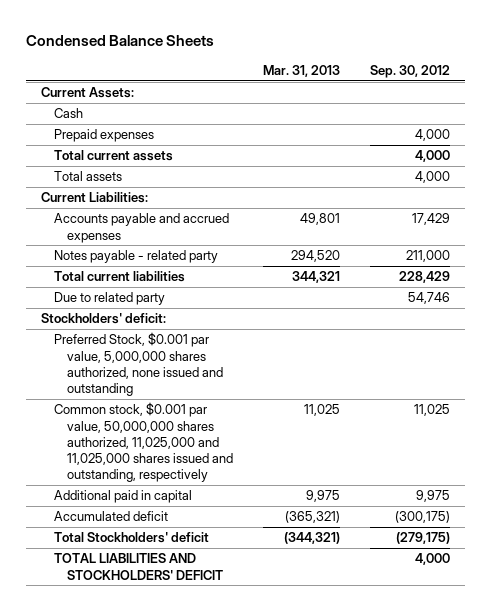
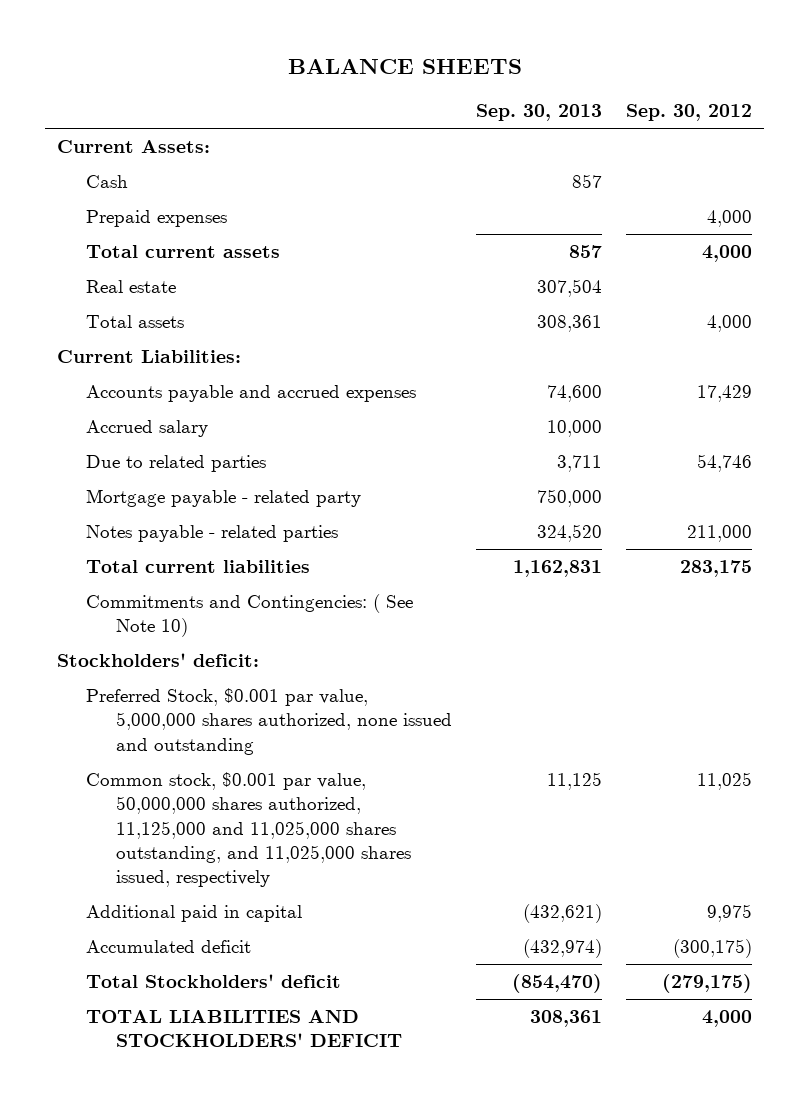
- Condensed Balance Sheets
+ BALANCE SHEETS
- | Mar. 31, 2013 | Sep. 30, 2012
+ | Sep. 30, 2013 | Sep. 30, 2012
+ Real estate | 307,504 |
- Notes payable - related party | 294,520 | 211,000
- Total current liabilities | 344,321 | 228,429
- Due to related party | | 54,746
+ Accrued salary | 10,000 |
+ Due to related parties | 3,711 | 54,746
+ Mortgage payable - related party | 750,000 |
+ Notes payable - related parties | 324,520 | 211,000
+ Total current liabilities | 1,162,831 | 283,175
+ Commitments and Contingencies: ( See Note 10)
- Common stock, $0.001 par value, 50,000,000 shares authorized, 11,025,000 and 11,025,000 shares issued and outstanding, respectively | 11,025 | 11,025
+ Common stock, $0.001 par value, 50,000,000 shares authorized, 11,125,000 and 11,025,000 shares outstanding, and 11,025,000 shares issued, respectively | 11,125 | 11,025

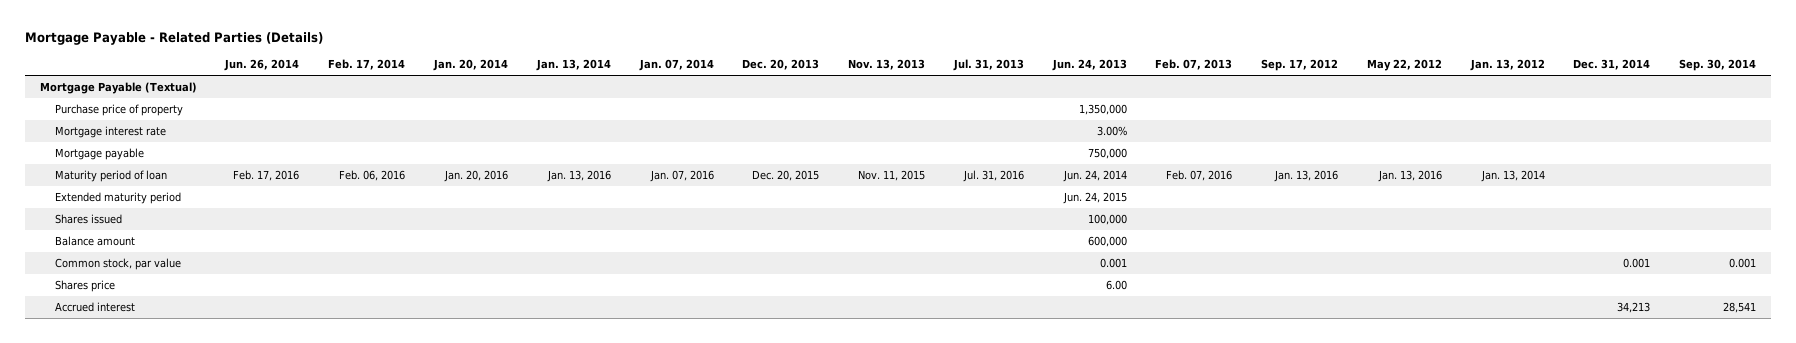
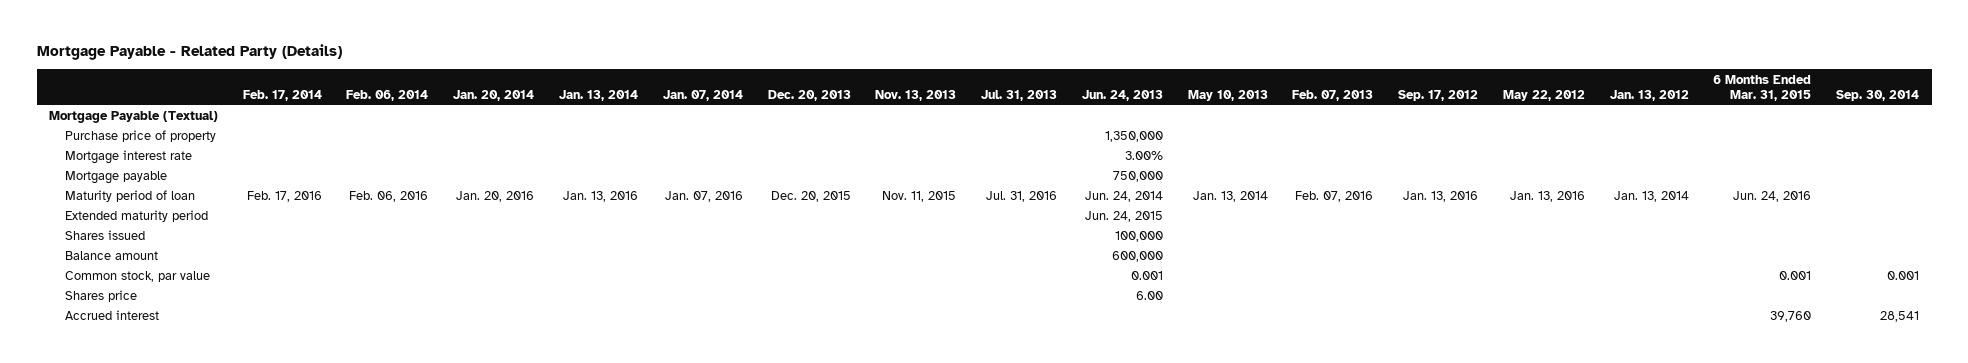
- Mortgage Payable - Related Parties (Details)
+ Mortgage Payable - Related Party (Details)
- | Jun. 26, 2014 | Feb. 17, 2014 | Jan. 20, 2014 | Jan. 13, 2014 | Jan. 07, 2014 | Dec. 20, 2013 | Nov. 13, 2013 | Jul. 31, 2013 | Jun. 24, 2013 | Feb. 07, 2013 | Sep. 17, 2012 | May 22, 2012 | Jan. 13, 2012 | Dec. 31, 2014 | Sep. 30, 2014
+ | Feb. 17, 2014 | Feb. 06, 2014 | Jan. 20, 2014 | Jan. 13, 2014 | Jan. 07, 2014 | Dec. 20, 2013 | Nov. 13, 2013 | Jul. 31, 2013 | Jun. 24, 2013 | May 10, 2013 | Feb. 07, 2013 | Sep. 17, 2012 | May 22, 2012 | Jan. 13, 2012 | 6 Months Ended Mar. 31, 2015 | Sep. 30, 2014
- Maturity period of loan | Feb. 17, 2016 | Feb. 06, 2016 | Jan. 20, 2016 | Jan. 13, 2016 | Jan. 07, 2016 | Dec. 20, 2015 | Nov. 11, 2015 | Jul. 31, 2016 | Jun. 24, 2014 | Feb. 07, 2016 | Jan. 13, 2016 | Jan. 13, 2016 | Jan. 13, 2014 | |
+ Maturity period of loan | Feb. 17, 2016 | Feb. 06, 2016 | Jan. 20, 2016 | Jan. 13, 2016 | Jan. 07, 2016 | Dec. 20, 2015 | Nov. 11, 2015 | Jul. 31, 2016 | Jun. 24, 2014 | Jan. 13, 2014 | Feb. 07, 2016 | Jan. 13, 2016 | Jan. 13, 2016 | Jan. 13, 2014 | Jun. 24, 2016 |

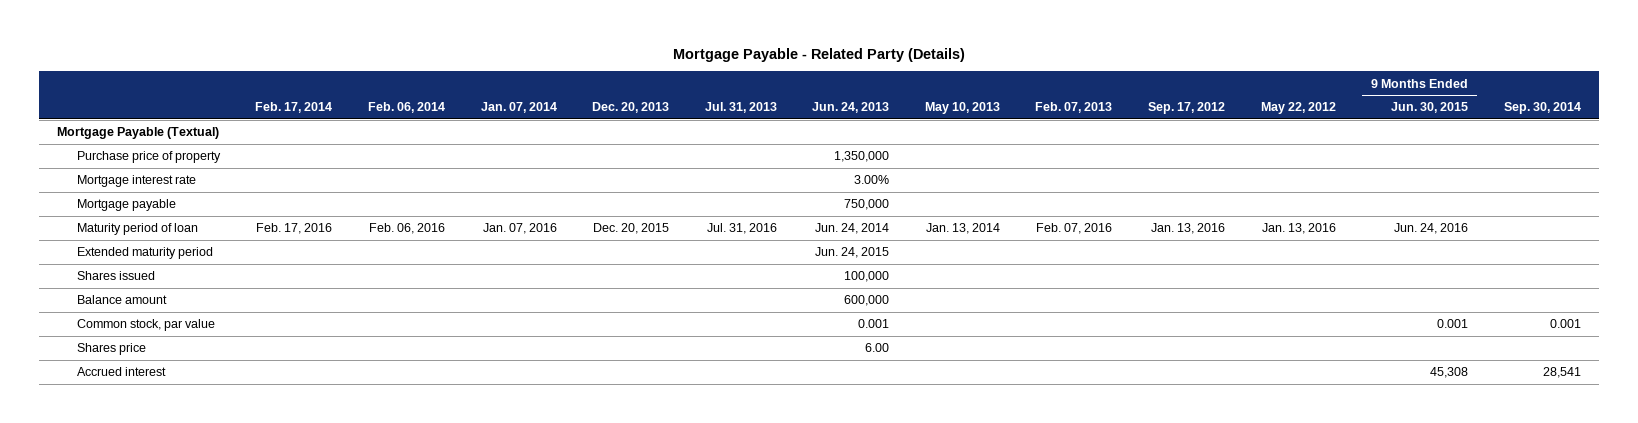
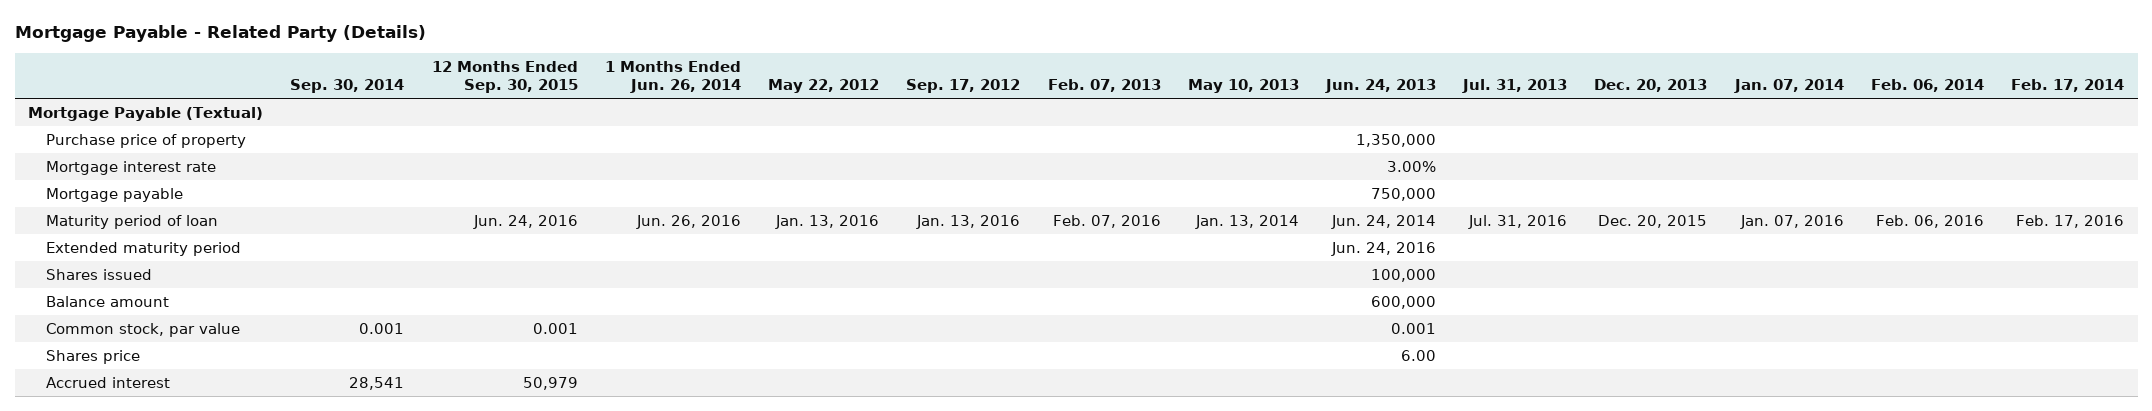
- | Feb. 17, 2014 | Feb. 06, 2014 | Jan. 07, 2014 | Dec. 20, 2013 | Jul. 31, 2013 | Jun. 24, 2013 | May 10, 2013 | Feb. 07, 2013 | Sep. 17, 2012 | May 22, 2012 | 9 Months Ended Jun. 30, 2015 | Sep. 30, 2014
+ | Sep. 30, 2014 | 12 Months Ended Sep. 30, 2015 | 1 Months Ended Jun. 26, 2014 | May 22, 2012 | Sep. 17, 2012 | Feb. 07, 2013 | May 10, 2013 | Jun. 24, 2013 | Jul. 31, 2013 | Dec. 20, 2013 | Jan. 07, 2014 | Feb. 06, 2014 | Feb. 17, 2014
- Extended maturity period | | | | | | Jun. 24, 2015 | | | | | |
+ Extended maturity period | | | | | | | | Jun. 24, 2016 | | | | |

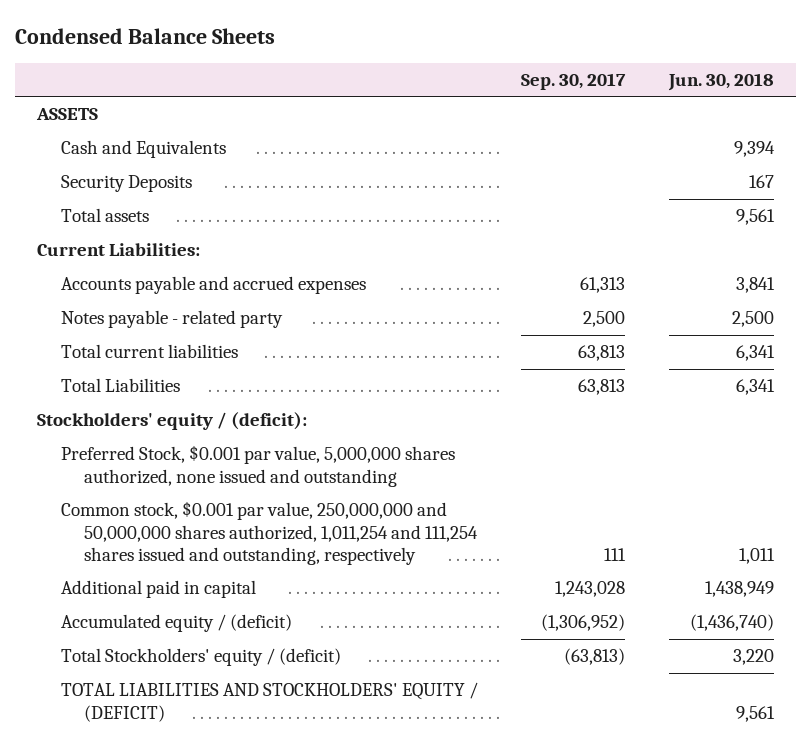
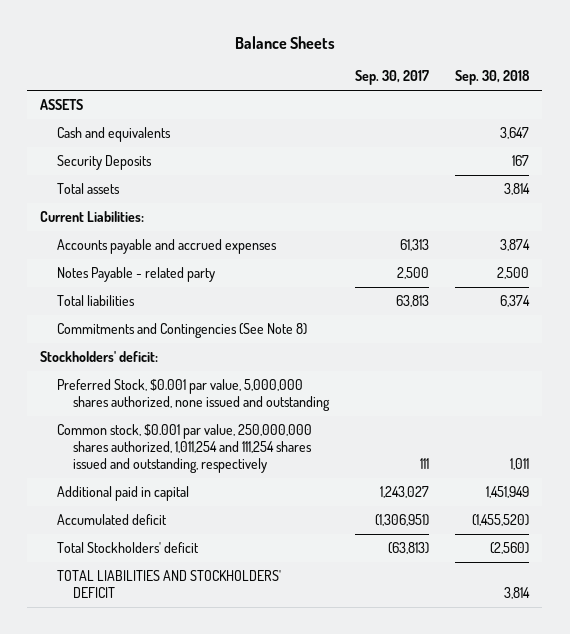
- Condensed Balance Sheets
+ Balance Sheets
- | Sep. 30, 2017 | Jun. 30, 2018
+ | Sep. 30, 2017 | Sep. 30, 2018
- Cash and Equivalents | | 9,394
+ Cash and equivalents | | 3,647
- Notes payable - related party | 2,500 | 2,500
- Total current liabilities | 63,813 | 6,341
- Total Liabilities | 63,813 | 6,341
- Stockholders' equity / (deficit):
+ Notes Payable - related party | 2,500 | 2,500
+ Total liabilities | 63,813 | 6,374
+ Commitments and Contingencies (See Note 8)
+ Stockholders' deficit:
- Common stock, $0.001 par value, 250,000,000 and 50,000,000 shares authorized, 1,011,254 and 111,254 shares issued and outstanding, respectively | 111 | 1,011
- Additional paid in capital | 1,243,028 | 1,438,949
- Accumulated equity / (deficit) | (1,306,952) | (1,436,740)
- Total Stockholders' equity / (deficit) | (63,813) | 3,220
- TOTAL LIABILITIES AND STOCKHOLDERS' EQUITY / (DEFICIT) | | 9,561
+ Common stock, $0.001 par value, 250,000,000 shares authorized, 1,011,254 and 111,254 shares issued and outstanding, respectively | 111 | 1,011
+ Additional paid in capital | 1,243,027 | 1,451,949
+ Accumulated deficit | (1,306,951) | (1,455,520)
+ Total Stockholders' deficit | (63,813) | (2,560)
+ TOTAL LIABILITIES AND STOCKHOLDERS' DEFICIT | | 3,814

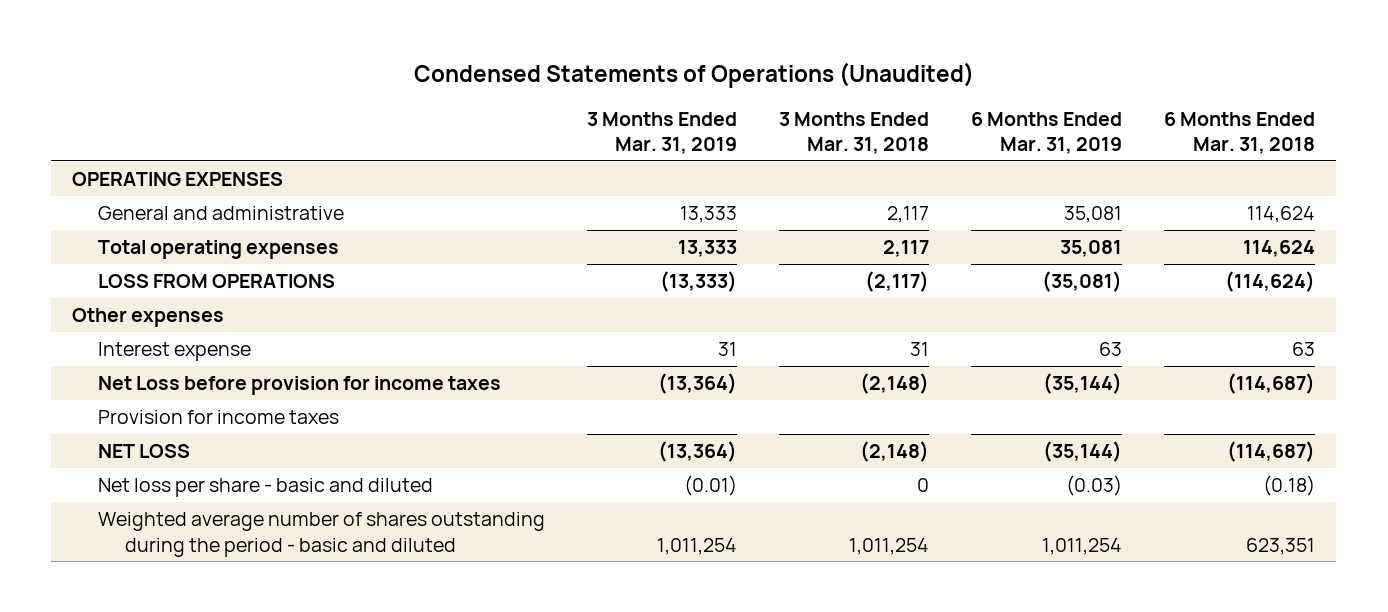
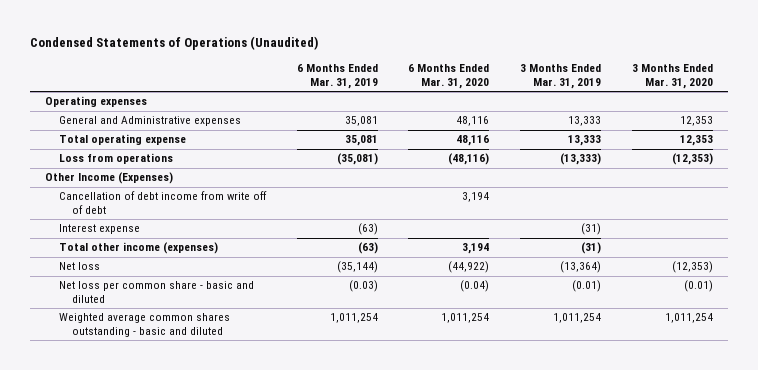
- | 3 Months Ended Mar. 31, 2019 | 3 Months Ended Mar. 31, 2018 | 6 Months Ended Mar. 31, 2019 | 6 Months Ended Mar. 31, 2018
+ | 6 Months Ended Mar. 31, 2019 | 6 Months Ended Mar. 31, 2020 | 3 Months Ended Mar. 31, 2019 | 3 Months Ended Mar. 31, 2020
- OPERATING EXPENSES
- General and administrative | 13,333 | 2,117 | 35,081 | 114,624
- Total operating expenses | 13,333 | 2,117 | 35,081 | 114,624
- LOSS FROM OPERATIONS | (13,333) | (2,117) | (35,081) | (114,624)
- Other expenses
- Interest expense | 31 | 31 | 63 | 63
- Net Loss before provision for income taxes | (13,364) | (2,148) | (35,144) | (114,687)
- Provision for income taxes
- NET LOSS | (13,364) | (2,148) | (35,144) | (114,687)
- Net loss per share - basic and diluted | (0.01) | 0 | (0.03) | (0.18)
- Weighted average number of shares outstanding during the period - basic and diluted | 1,011,254 | 1,011,254 | 1,011,254 | 623,351
+ Operating expenses
+ General and Administrative expenses | 35,081 | 48,116 | 13,333 | 12,353
+ Total operating expense | 35,081 | 48,116 | 13,333 | 12,353
+ Loss from operations | (35,081) | (48,116) | (13,333) | (12,353)
+ Other Income (Expenses)
+ Cancellation of debt income from write off of debt | | 3,194 | |
+ Interest expense | (63) | | (31) |
+ Total other income (expenses) | (63) | 3,194 | (31) |
+ Net loss | (35,144) | (44,922) | (13,364) | (12,353)
+ Net loss per common share - basic and diluted | (0.03) | (0.04) | (0.01) | (0.01)
+ Weighted average common shares outstanding - basic and diluted | 1,011,254 | 1,011,254 | 1,011,254 | 1,011,254

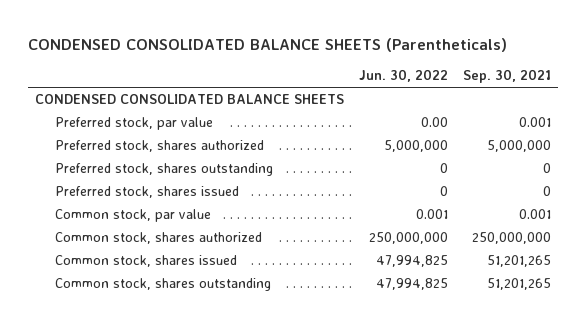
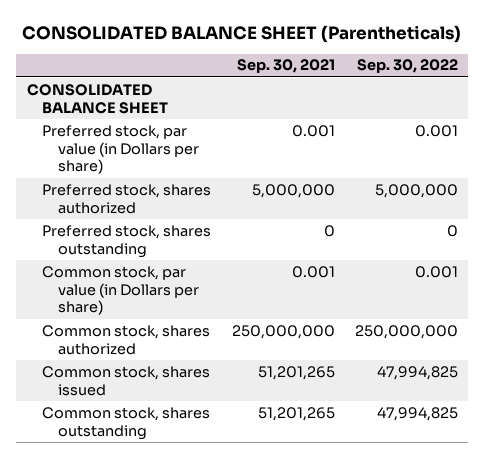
- CONDENSED CONSOLIDATED BALANCE SHEETS (Parentheticals)
+ CONSOLIDATED BALANCE SHEET (Parentheticals)
- | Jun. 30, 2022 | Sep. 30, 2021
+ | Sep. 30, 2021 | Sep. 30, 2022
- CONDENSED CONSOLIDATED BALANCE SHEETS
- Preferred stock, par value | 0.00 | 0.001
+ CONSOLIDATED BALANCE SHEET
+ Preferred stock, par value (in Dollars per share) | 0.001 | 0.001
- Preferred stock, shares issued | 0 | 0
- Common stock, par value | 0.001 | 0.001
+ Common stock, par value (in Dollars per share) | 0.001 | 0.001

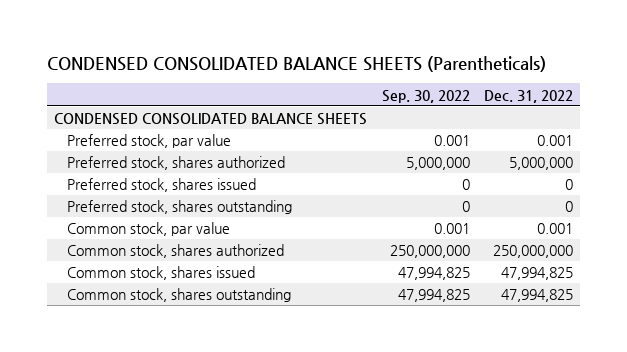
- CONSOLIDATED BALANCE SHEET (Parentheticals)
+ CONDENSED CONSOLIDATED BALANCE SHEETS (Parentheticals)
- | Sep. 30, 2021 | Sep. 30, 2022
+ | Sep. 30, 2022 | Dec. 31, 2022
- CONSOLIDATED BALANCE SHEET
- Preferred stock, par value (in Dollars per share) | 0.001 | 0.001
+ CONDENSED CONSOLIDATED BALANCE SHEETS
+ Preferred stock, par value | 0.001 | 0.001
+ Preferred stock, shares issued | 0 | 0
- Common stock, par value (in Dollars per share) | 0.001 | 0.001
+ Common stock, par value | 0.001 | 0.001

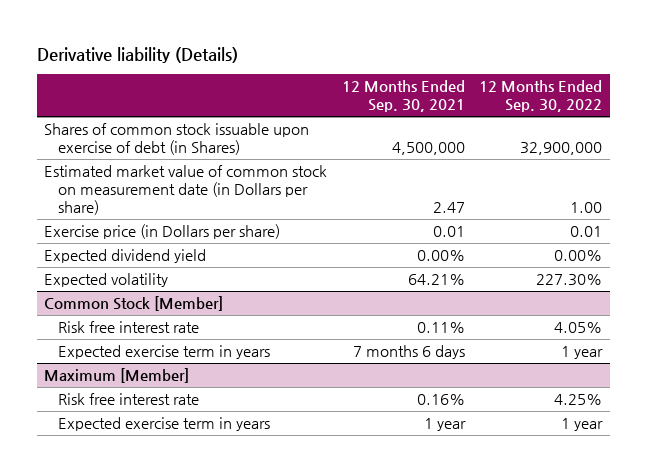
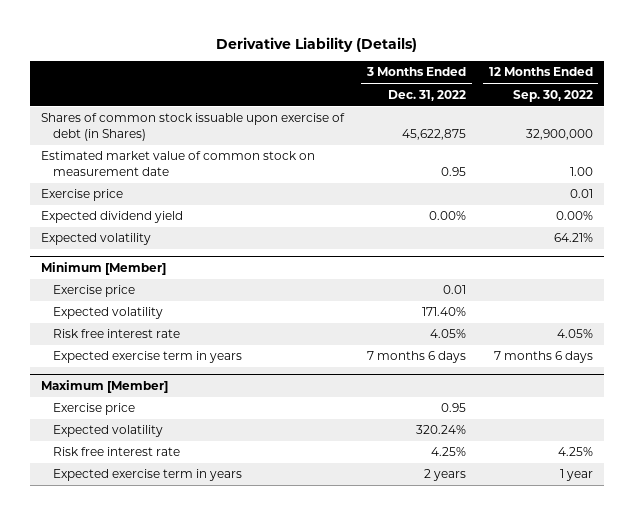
- Derivative liability (Details)
+ Derivative Liability (Details)
- | 12 Months Ended Sep. 30, 2021 | 12 Months Ended Sep. 30, 2022
+ | 3 Months Ended Dec. 31, 2022 | 12 Months Ended Sep. 30, 2022
- Estimated market value of common stock on measurement date (in Dollars per share) | 2.47 | 1.00
- Exercise price (in Dollars per share) | 0.01 | 0.01
+ Estimated market value of common stock on measurement date | 0.95 | 1.00
+ Exercise price | | 0.01
- Expected volatility | 64.21% | 227.30%
- Common Stock [Member]
+ Expected volatility | | 64.21%
+ Minimum [Member]
+ Exercise price | 0.01 |
+ Expected volatility | 171.40% |
- Expected exercise term in years | 7 months 6 days | 1 year
+ Expected exercise term in years | 7 months 6 days | 7 months 6 days
@ Maximum [Member]
+ Exercise price | 0.95 |
+ Expected volatility | 320.24% |

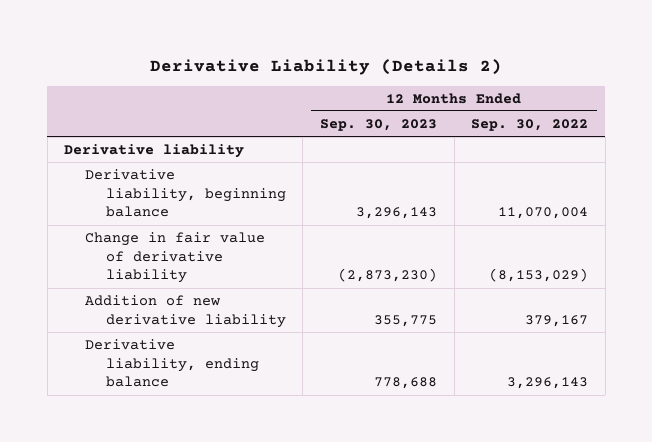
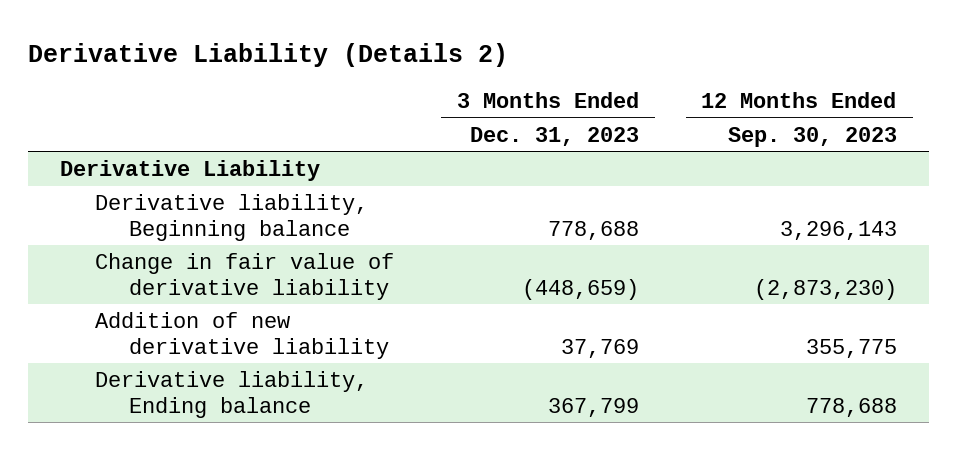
- | 12 Months Ended Sep. 30, 2023 | 12 Months Ended Sep. 30, 2022
+ | 3 Months Ended Dec. 31, 2023 | 12 Months Ended Sep. 30, 2023
- Derivative liability
- Derivative liability, beginning balance | 3,296,143 | 11,070,004
+ Derivative Liability
+ Derivative liability, Beginning balance | 778,688 | 3,296,143
- Derivative liability, ending balance | 778,688 | 3,296,143
+ Derivative liability, Ending balance | 367,799 | 778,688

